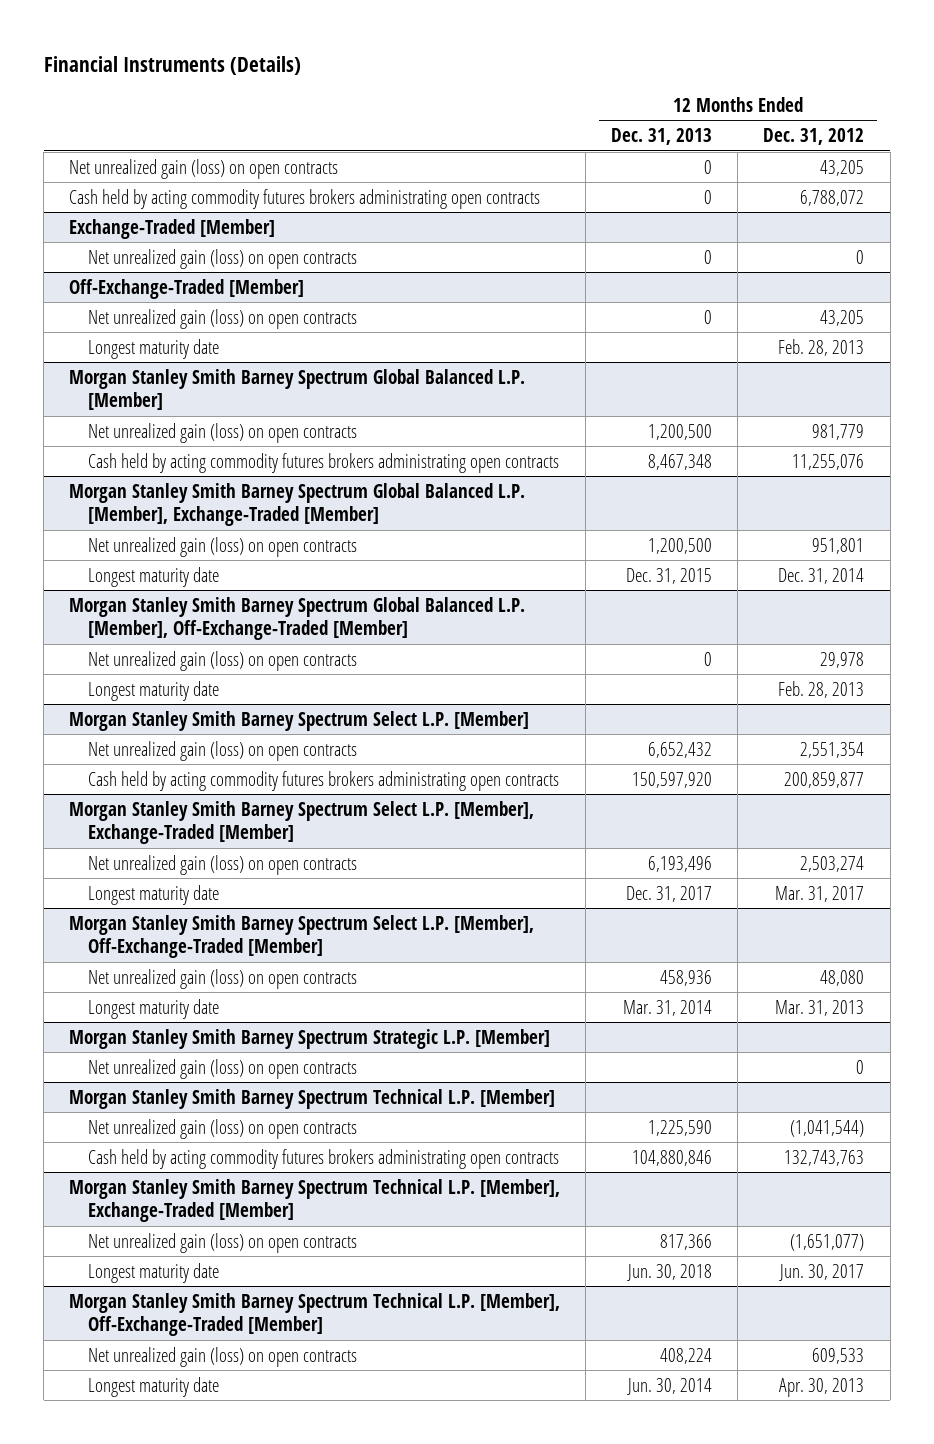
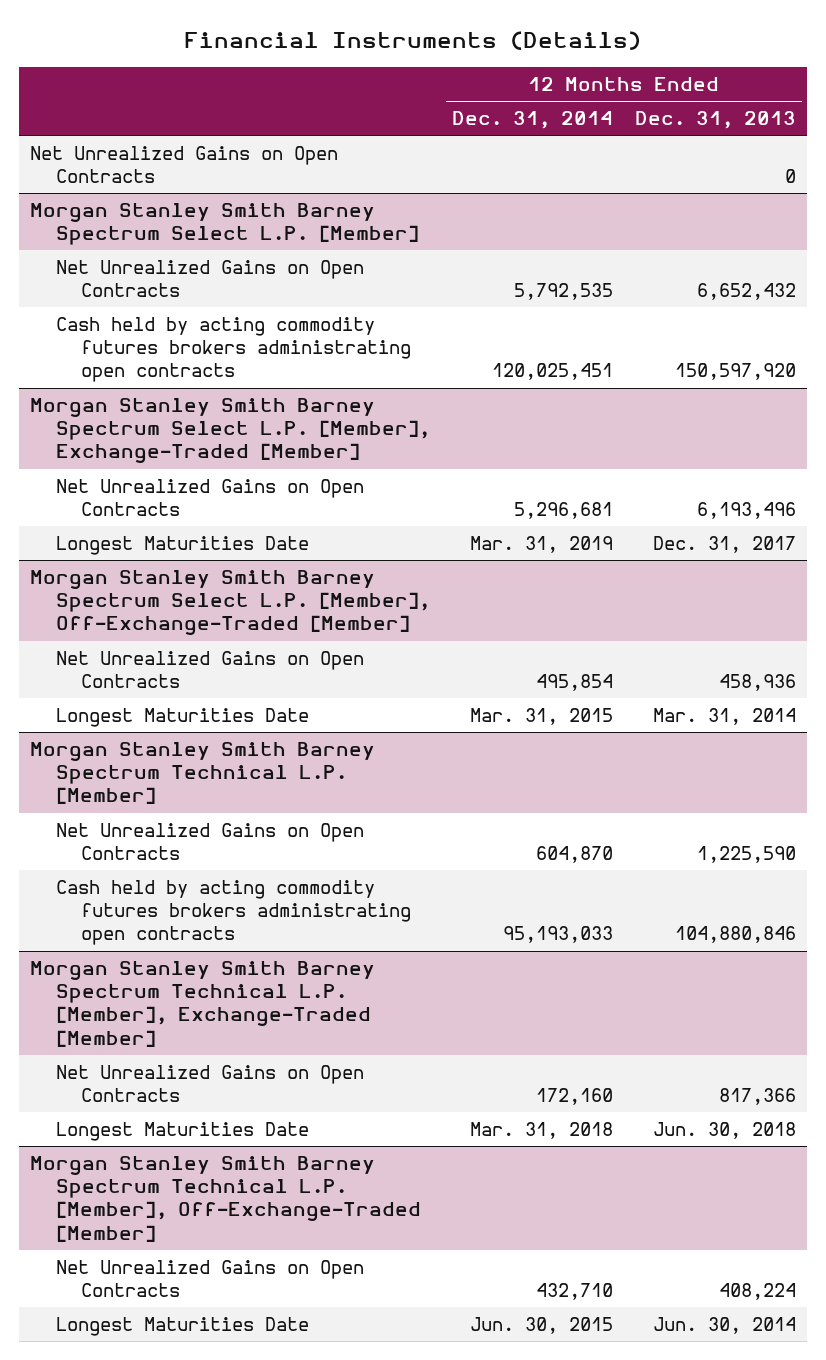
- | 12 Months Ended Dec. 31, 2013 | 12 Months Ended Dec. 31, 2012
+ | 12 Months Ended Dec. 31, 2014 | 12 Months Ended Dec. 31, 2013
- Net unrealized gain (loss) on open contracts | 0 | 43,205
- Cash held by acting commodity futures brokers administrating open contracts | 0 | 6,788,072
- Exchange-Traded [Member]
- Net unrealized gain (loss) on open contracts | 0 | 0
- Off-Exchange-Traded [Member]
- Net unrealized gain (loss) on open contracts | 0 | 43,205
- Longest maturity date | | Feb. 28, 2013
- Morgan Stanley Smith Barney Spectrum Global Balanced L.P. [Member]
- Net unrealized gain (loss) on open contracts | 1,200,500 | 981,779
- Cash held by acting commodity futures brokers administrating open contracts | 8,467,348 | 11,255,076
- Morgan Stanley Smith Barney Spectrum Global Balanced L.P. [Member], Exchange-Traded [Member]
- Net unrealized gain (loss) on open contracts | 1,200,500 | 951,801
- Longest maturity date | Dec. 31, 2015 | Dec. 31, 2014
- Morgan Stanley Smith Barney Spectrum Global Balanced L.P. [Member], Off-Exchange-Traded [Member]
- Net unrealized gain (loss) on open contracts | 0 | 29,978
- Longest maturity date | | Feb. 28, 2013
+ Net Unrealized Gains on Open Contracts | | 0
@ Morgan Stanley Smith Barney Spectrum Select L.P. [Member]
- Net unrealized gain (loss) on open contracts | 6,652,432 | 2,551,354
+ Net Unrealized Gains on Open Contracts | 5,792,535 | 6,652,432
@ Morgan Stanley Smith Barney Spectrum Select L.P. [Member], Exchange-Traded [Member]
- Net unrealized gain (loss) on open contracts | 6,193,496 | 2,503,274
- Longest maturity date | Dec. 31, 2017 | Mar. 31, 2017
+ Net Unrealized Gains on Open Contracts | 5,296,681 | 6,193,496
+ Longest Maturities Date | Mar. 31, 2019 | Dec. 31, 2017
@ Morgan Stanley Smith Barney Spectrum Select L.P. [Member], Off-Exchange-Traded [Member]
- Net unrealized gain (loss) on open contracts | 458,936 | 48,080
- Longest maturity date | Mar. 31, 2014 | Mar. 31, 2013
- Morgan Stanley Smith Barney Spectrum Strategic L.P. [Member]
- Net unrealized gain (loss) on open contracts | | 0
@ Morgan Stanley Smith Barney Spectrum Select L.P. [Member], Off-Exchange-Traded [Member]
+ Net Unrealized Gains on Open Contracts | 495,854 | 458,936
+ Longest Maturities Date | Mar. 31, 2015 | Mar. 31, 2014
@ Morgan Stanley Smith Barney Spectrum Technical L.P. [Member]
- Net unrealized gain (loss) on open contracts | 1,225,590 | (1,041,544)
+ Net Unrealized Gains on Open Contracts | 604,870 | 1,225,590
@ Morgan Stanley Smith Barney Spectrum Technical L.P. [Member], Exchange-Traded [Member]
- Net unrealized gain (loss) on open contracts | 817,366 | (1,651,077)
- Longest maturity date | Jun. 30, 2018 | Jun. 30, 2017
+ Net Unrealized Gains on Open Contracts | 172,160 | 817,366
+ Longest Maturities Date | Mar. 31, 2018 | Jun. 30, 2018
@ Morgan Stanley Smith Barney Spectrum Technical L.P. [Member], Off-Exchange-Traded [Member]
- Net unrealized gain (loss) on open contracts | 408,224 | 609,533
- Longest maturity date | Jun. 30, 2014 | Apr. 30, 2013
+ Net Unrealized Gains on Open Contracts | 432,710 | 408,224
+ Longest Maturities Date | Jun. 30, 2015 | Jun. 30, 2014

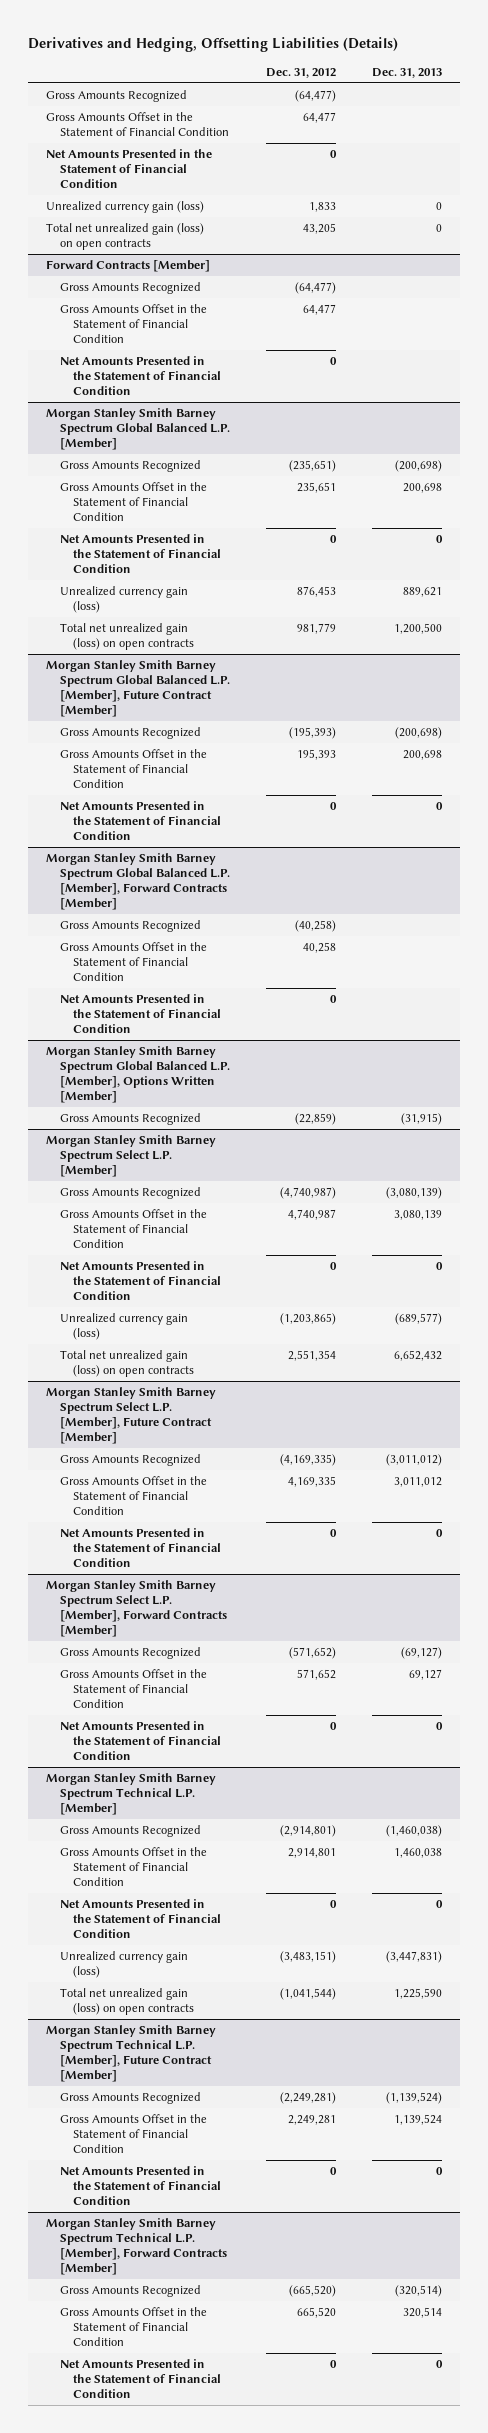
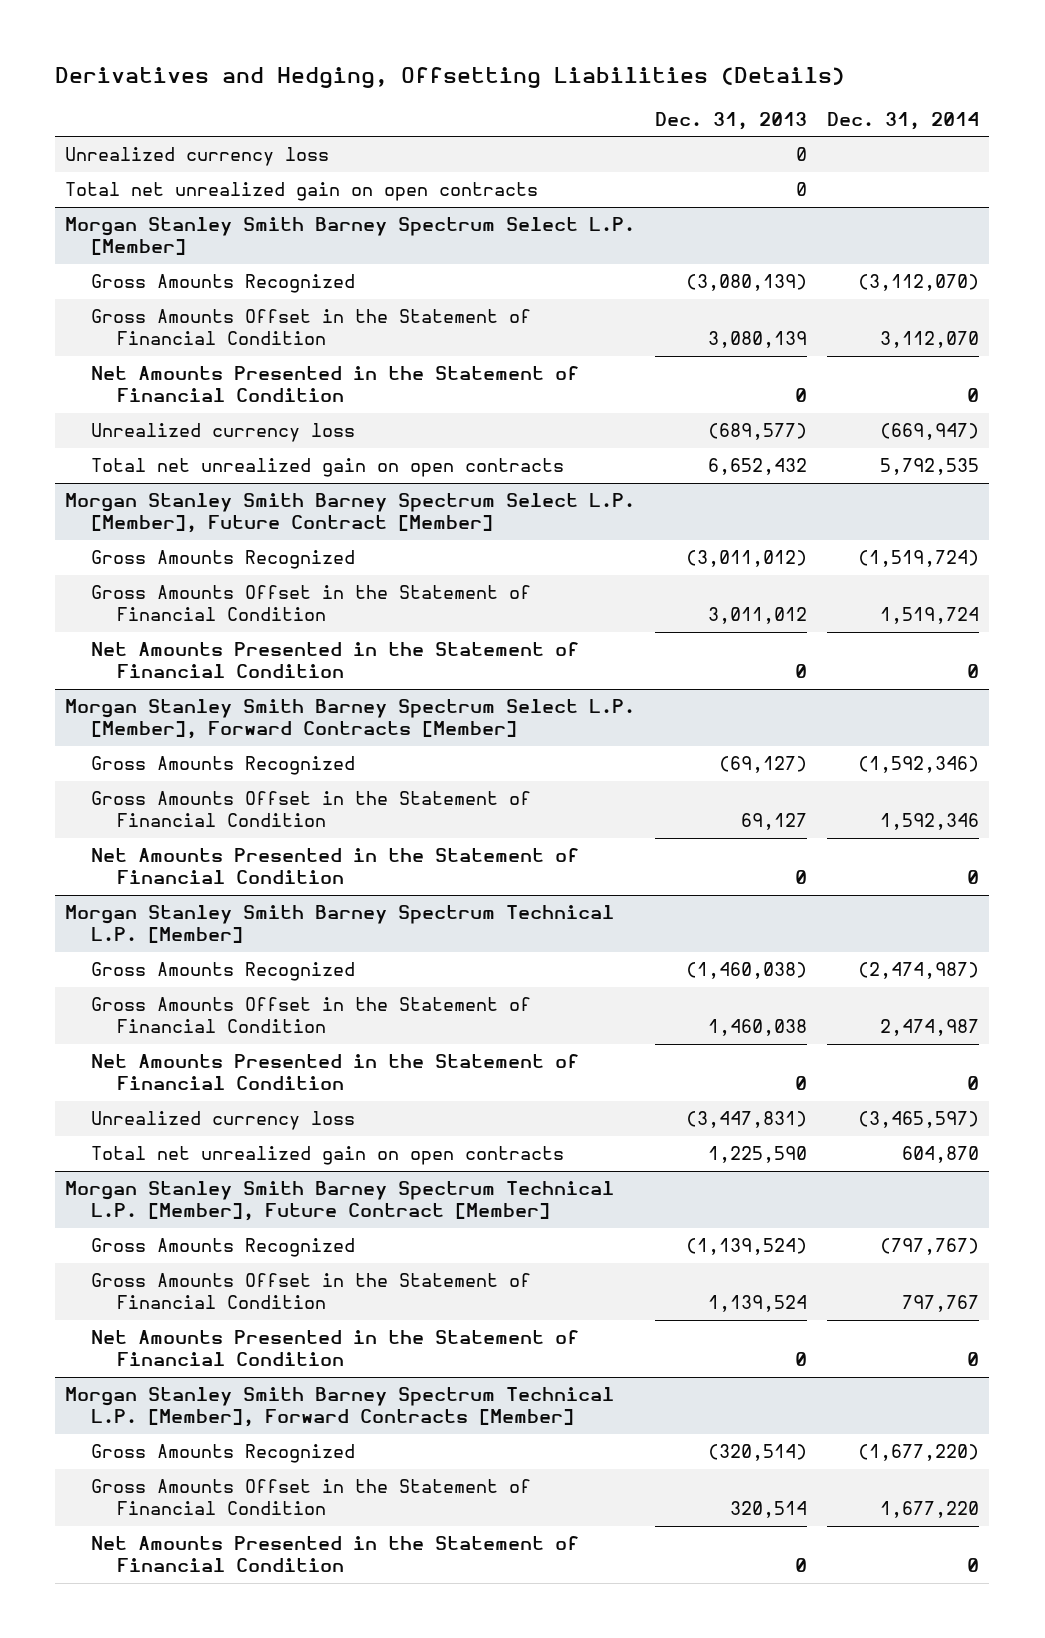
- | Dec. 31, 2012 | Dec. 31, 2013
+ | Dec. 31, 2013 | Dec. 31, 2014
- Gross Amounts Recognized | (64,477) |
- Gross Amounts Offset in the Statement of Financial Condition | 64,477 |
- Net Amounts Presented in the Statement of Financial Condition | 0 |
- Unrealized currency gain (loss) | 1,833 | 0
- Total net unrealized gain (loss) on open contracts | 43,205 | 0
- Forward Contracts [Member]
- Gross Amounts Recognized | (64,477) |
- Gross Amounts Offset in the Statement of Financial Condition | 64,477 |
- Net Amounts Presented in the Statement of Financial Condition | 0 |
- Morgan Stanley Smith Barney Spectrum Global Balanced L.P. [Member]
- Gross Amounts Recognized | (235,651) | (200,698)
- Gross Amounts Offset in the Statement of Financial Condition | 235,651 | 200,698
- Net Amounts Presented in the Statement of Financial Condition | 0 | 0
- Unrealized currency gain (loss) | 876,453 | 889,621
- Total net unrealized gain (loss) on open contracts | 981,779 | 1,200,500
- Morgan Stanley Smith Barney Spectrum Global Balanced L.P. [Member], Future Contract [Member]
- Gross Amounts Recognized | (195,393) | (200,698)
- Gross Amounts Offset in the Statement of Financial Condition | 195,393 | 200,698
- Net Amounts Presented in the Statement of Financial Condition | 0 | 0
- Morgan Stanley Smith Barney Spectrum Global Balanced L.P. [Member], Forward Contracts [Member]
- Gross Amounts Recognized | (40,258) |
- Gross Amounts Offset in the Statement of Financial Condition | 40,258 |
- Net Amounts Presented in the Statement of Financial Condition | 0 |
- Morgan Stanley Smith Barney Spectrum Global Balanced L.P. [Member], Options Written [Member]
- Gross Amounts Recognized | (22,859) | (31,915)
+ Unrealized currency loss | 0 |
+ Total net unrealized gain on open contracts | 0 |
@ Morgan Stanley Smith Barney Spectrum Select L.P. [Member]
- Unrealized currency gain (loss) | (1,203,865) | (689,577)
- Total net unrealized gain (loss) on open contracts | 2,551,354 | 6,652,432
+ Unrealized currency loss | (689,577) | (669,947)
+ Total net unrealized gain on open contracts | 6,652,432 | 5,792,535
@ Morgan Stanley Smith Barney Spectrum Technical L.P. [Member]
- Unrealized currency gain (loss) | (3,483,151) | (3,447,831)
- Total net unrealized gain (loss) on open contracts | (1,041,544) | 1,225,590
+ Unrealized currency loss | (3,447,831) | (3,465,597)
+ Total net unrealized gain on open contracts | 1,225,590 | 604,870

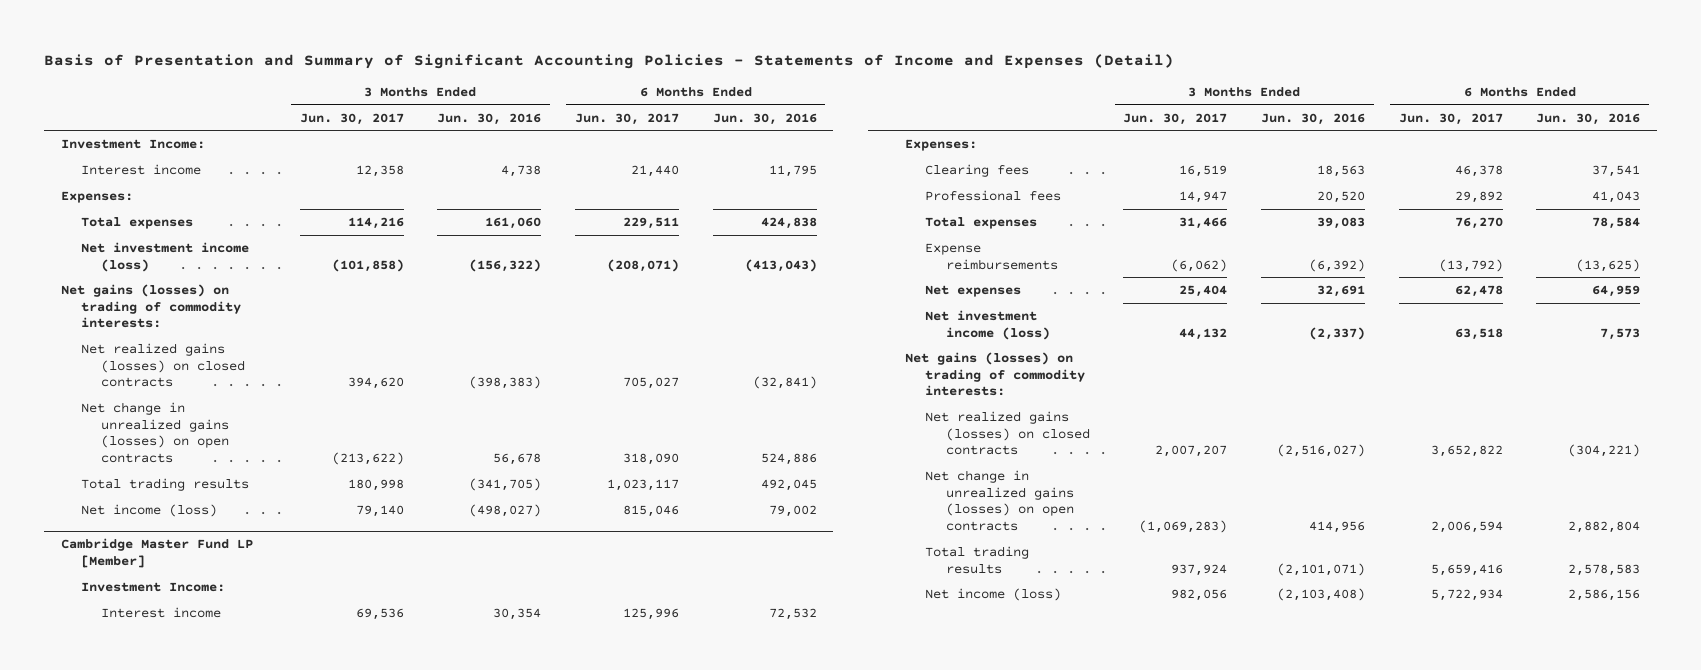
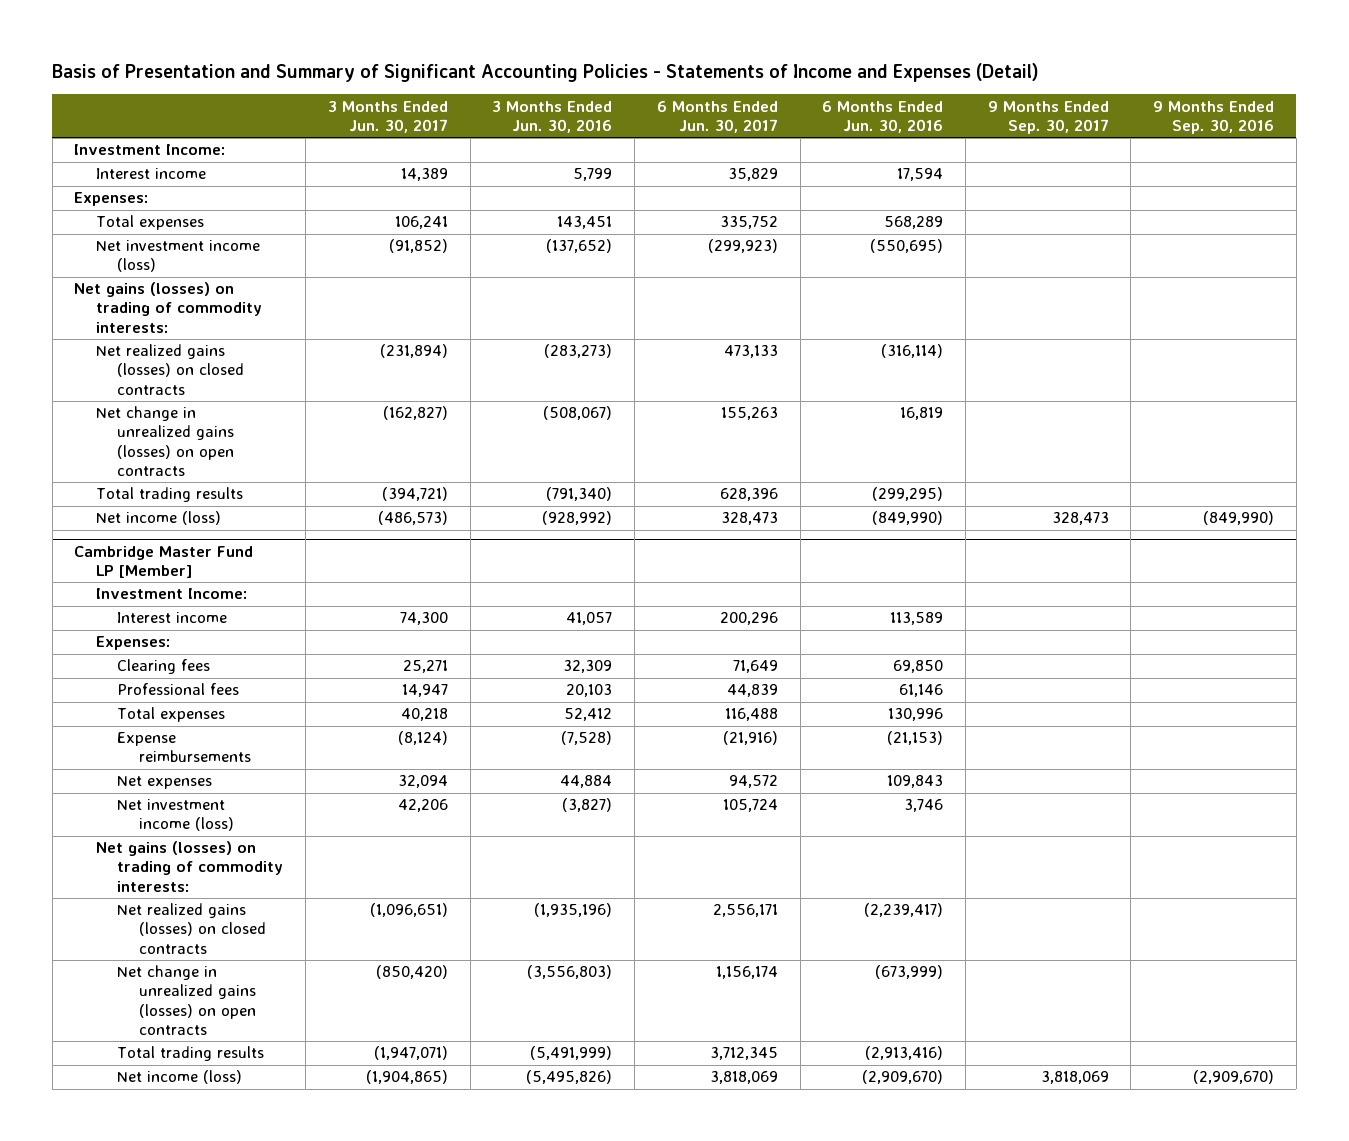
- | 3 Months Ended Jun. 30, 2017 | 3 Months Ended Jun. 30, 2016 | 6 Months Ended Jun. 30, 2017 | 6 Months Ended Jun. 30, 2016
+ | 3 Months Ended Jun. 30, 2017 | 3 Months Ended Jun. 30, 2016 | 6 Months Ended Jun. 30, 2017 | 6 Months Ended Jun. 30, 2016 | 9 Months Ended Sep. 30, 2017 | 9 Months Ended Sep. 30, 2016
- Interest income | 12,358 | 4,738 | 21,440 | 11,795
+ Interest income | 14,389 | 5,799 | 35,829 | 17,594 | |
- Total expenses | 114,216 | 161,060 | 229,511 | 424,838
- Net investment income (loss) | (101,858) | (156,322) | (208,071) | (413,043)
+ Total expenses | 106,241 | 143,451 | 335,752 | 568,289 | |
+ Net investment income (loss) | (91,852) | (137,652) | (299,923) | (550,695) | |
- Net realized gains (losses) on closed contracts | 394,620 | (398,383) | 705,027 | (32,841)
- Net change in unrealized gains (losses) on open contracts | (213,622) | 56,678 | 318,090 | 524,886
- Total trading results | 180,998 | (341,705) | 1,023,117 | 492,045
- Net income (loss) | 79,140 | (498,027) | 815,046 | 79,002
+ Net realized gains (losses) on closed contracts | (231,894) | (283,273) | 473,133 | (316,114) | |
+ Net change in unrealized gains (losses) on open contracts | (162,827) | (508,067) | 155,263 | 16,819 | |
+ Total trading results | (394,721) | (791,340) | 628,396 | (299,295) | |
+ Net income (loss) | (486,573) | (928,992) | 328,473 | (849,990) | 328,473 | (849,990)
@ Cambridge Master Fund LP [Member]
- Interest income | 69,536 | 30,354 | 125,996 | 72,532
+ Interest income | 74,300 | 41,057 | 200,296 | 113,589 | |
- Clearing fees | 16,519 | 18,563 | 46,378 | 37,541
- Professional fees | 14,947 | 20,520 | 29,892 | 41,043
- Total expenses | 31,466 | 39,083 | 76,270 | 78,584
- Expense reimbursements | (6,062) | (6,392) | (13,792) | (13,625)
- Net expenses | 25,404 | 32,691 | 62,478 | 64,959
- Net investment income (loss) | 44,132 | (2,337) | 63,518 | 7,573
+ Clearing fees | 25,271 | 32,309 | 71,649 | 69,850 | |
+ Professional fees | 14,947 | 20,103 | 44,839 | 61,146 | |
+ Total expenses | 40,218 | 52,412 | 116,488 | 130,996 | |
+ Expense reimbursements | (8,124) | (7,528) | (21,916) | (21,153) | |
+ Net expenses | 32,094 | 44,884 | 94,572 | 109,843 | |
+ Net investment income (loss) | 42,206 | (3,827) | 105,724 | 3,746 | |
- Net realized gains (losses) on closed contracts | 2,007,207 | (2,516,027) | 3,652,822 | (304,221)
- Net change in unrealized gains (losses) on open contracts | (1,069,283) | 414,956 | 2,006,594 | 2,882,804
- Total trading results | 937,924 | (2,101,071) | 5,659,416 | 2,578,583
- Net income (loss) | 982,056 | (2,103,408) | 5,722,934 | 2,586,156
+ Net realized gains (losses) on closed contracts | (1,096,651) | (1,935,196) | 2,556,171 | (2,239,417) | |
+ Net change in unrealized gains (losses) on open contracts | (850,420) | (3,556,803) | 1,156,174 | (673,999) | |
+ Total trading results | (1,947,071) | (5,491,999) | 3,712,345 | (2,913,416) | |
+ Net income (loss) | (1,904,865) | (5,495,826) | 3,818,069 | (2,909,670) | 3,818,069 | (2,909,670)

